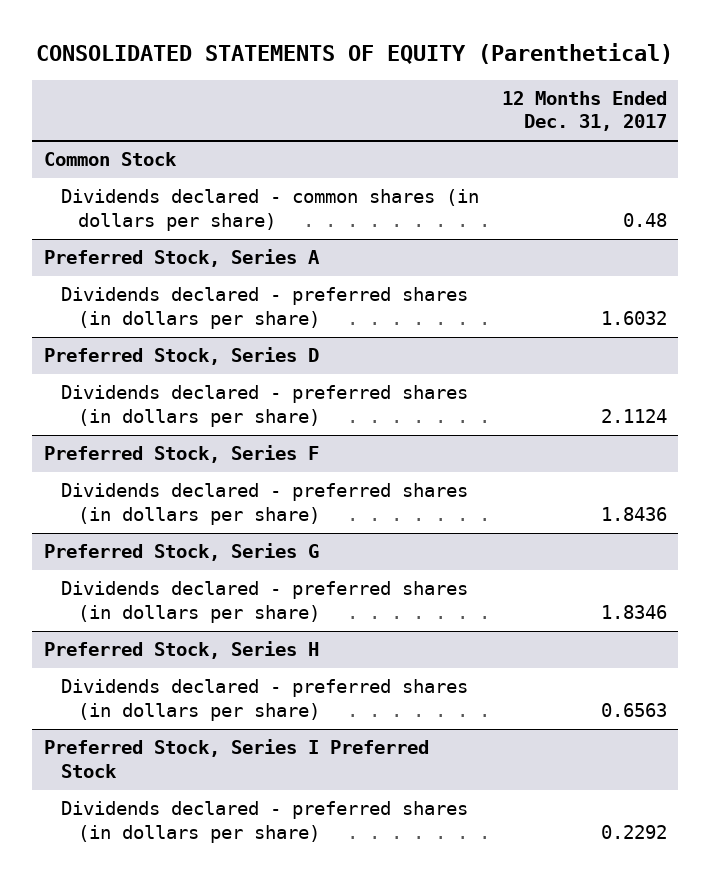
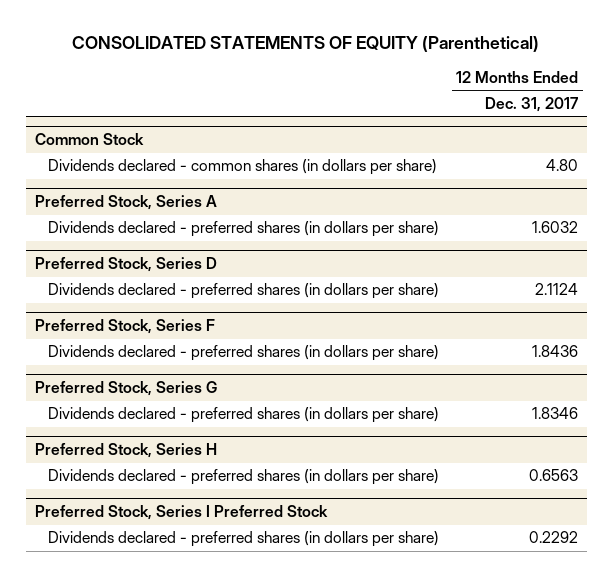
@ Common Stock
- Dividends declared - common shares (in dollars per share) | 0.48
+ Dividends declared - common shares (in dollars per share) | 4.80

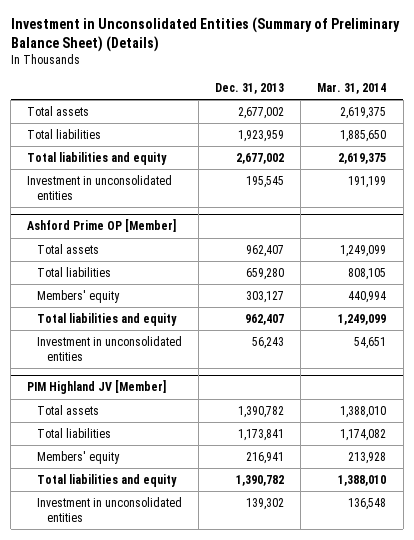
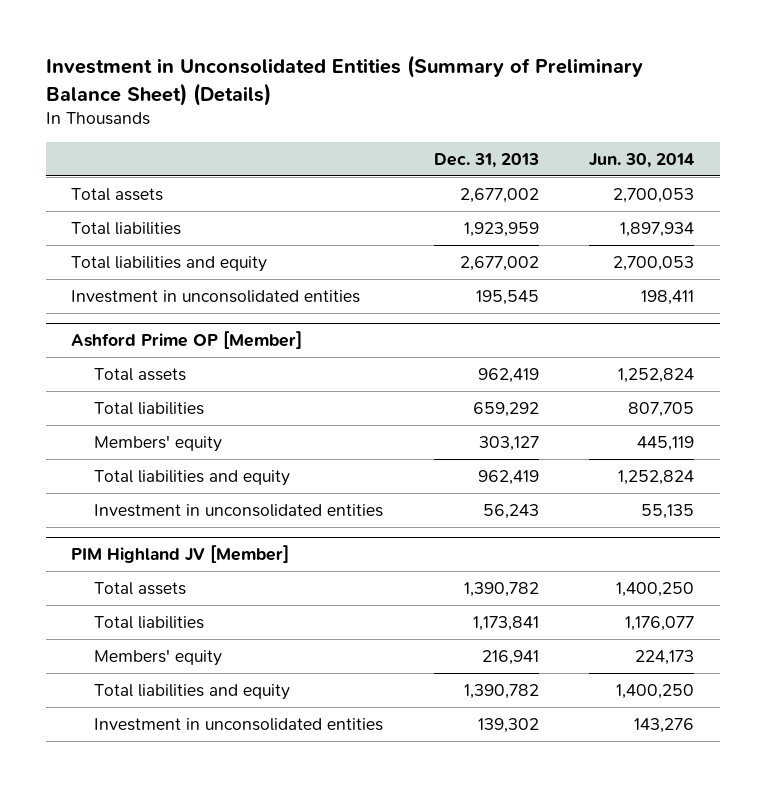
- | Dec. 31, 2013 | Mar. 31, 2014
+ | Dec. 31, 2013 | Jun. 30, 2014
@ Ashford Prime OP [Member]
- Total assets | 962,407 | 1,249,099
- Total liabilities | 659,280 | 808,105
+ Total assets | 962,419 | 1,252,824
+ Total liabilities | 659,292 | 807,705
- Total liabilities and equity | 962,407 | 1,249,099
+ Total liabilities and equity | 962,419 | 1,252,824

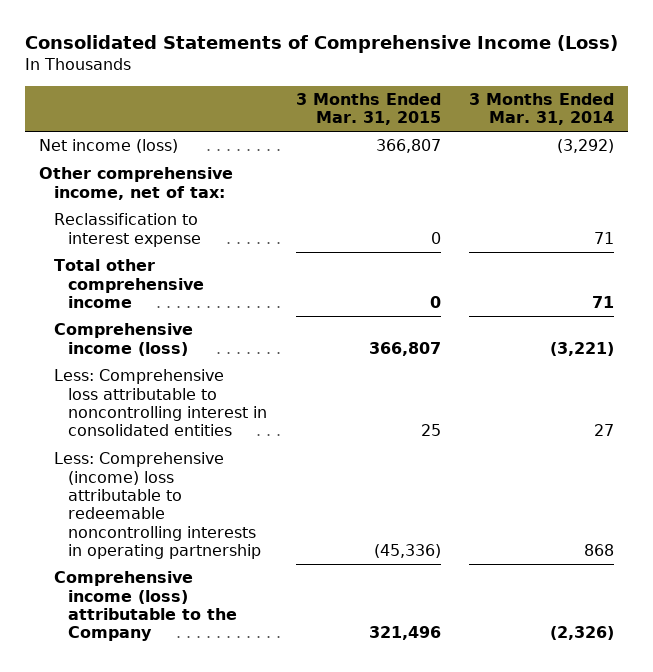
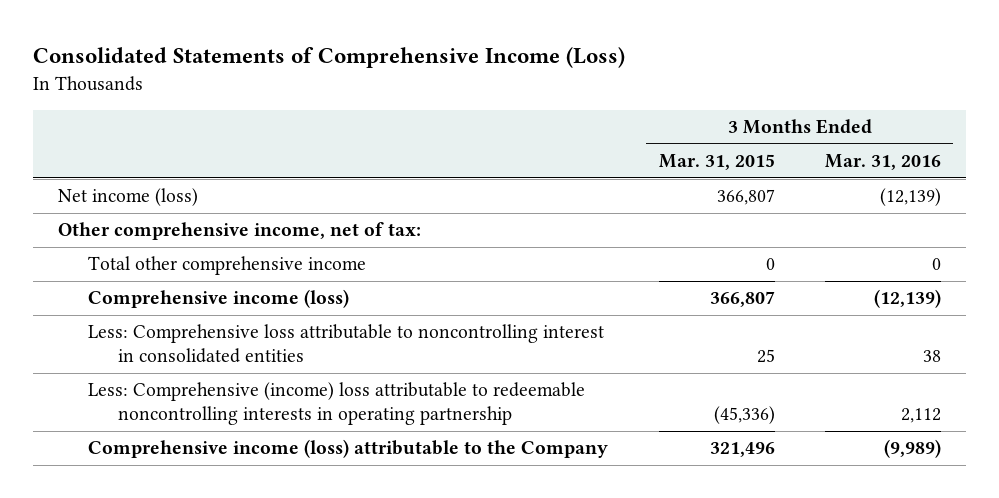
- | 3 Months Ended Mar. 31, 2015 | 3 Months Ended Mar. 31, 2014
+ | 3 Months Ended Mar. 31, 2015 | 3 Months Ended Mar. 31, 2016
- Reclassification to interest expense | 0 | 71

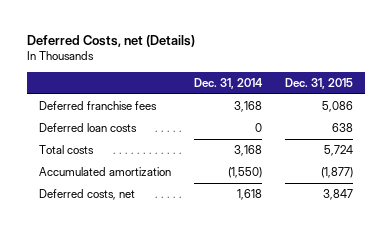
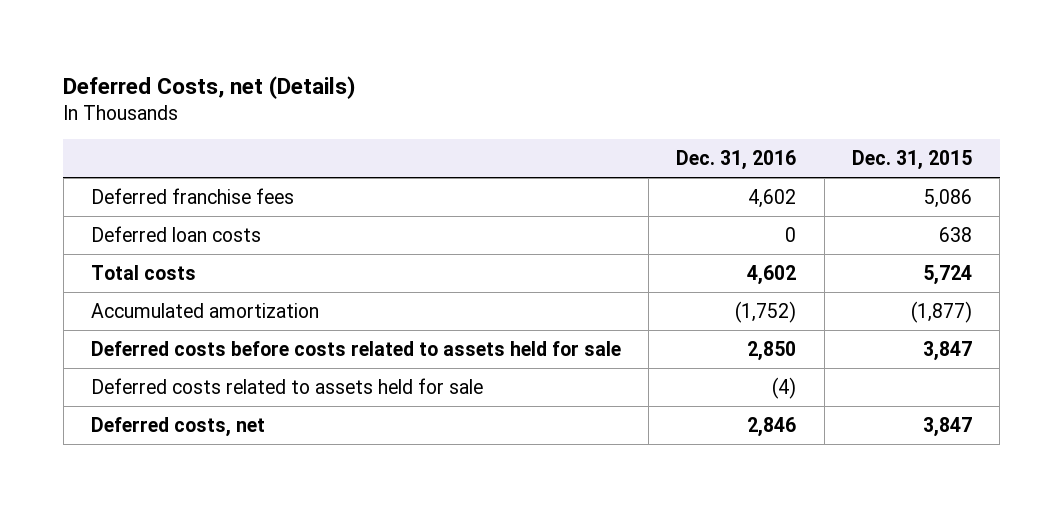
- | Dec. 31, 2014 | Dec. 31, 2015
+ | Dec. 31, 2016 | Dec. 31, 2015
+ Deferred costs before costs related to assets held for sale | 2,850 | 3,847
+ Deferred costs related to assets held for sale | (4) |

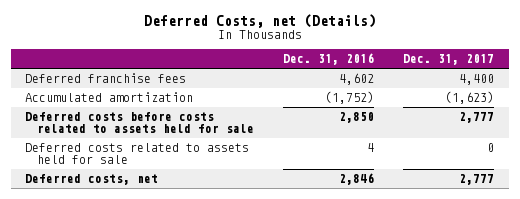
- | Dec. 31, 2016 | Dec. 31, 2015
+ | Dec. 31, 2016 | Dec. 31, 2017
- Deferred loan costs | 0 | 638
- Total costs | 4,602 | 5,724
- Deferred costs related to assets held for sale | (4) |
+ Deferred costs related to assets held for sale | 4 | 0

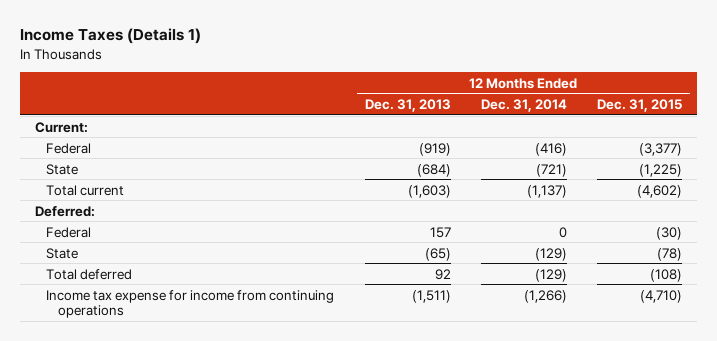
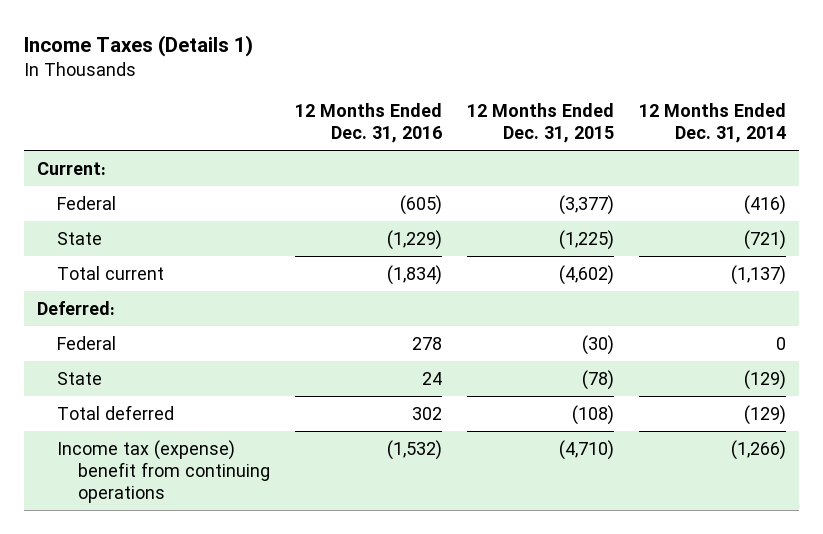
- | 12 Months Ended Dec. 31, 2013 | 12 Months Ended Dec. 31, 2014 | 12 Months Ended Dec. 31, 2015
+ | 12 Months Ended Dec. 31, 2016 | 12 Months Ended Dec. 31, 2015 | 12 Months Ended Dec. 31, 2014
- Income tax expense for income from continuing operations | (1,511) | (1,266) | (4,710)
+ Income tax (expense) benefit from continuing operations | (1,532) | (4,710) | (1,266)

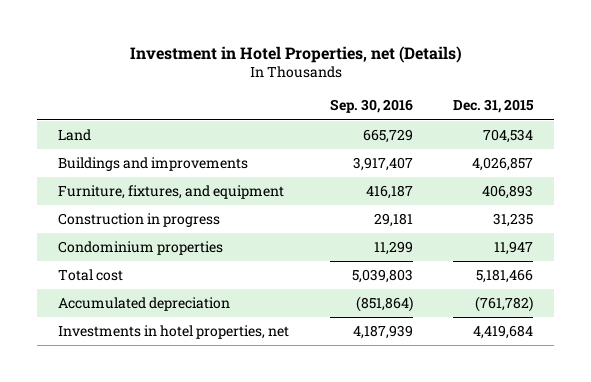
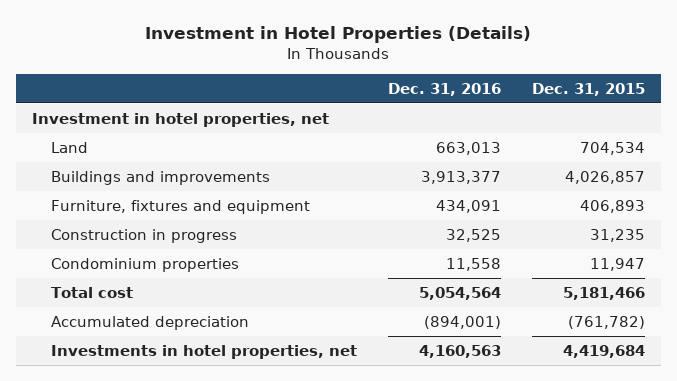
- Investment in Hotel Properties, net (Details)
+ Investment in Hotel Properties (Details)
- | Sep. 30, 2016 | Dec. 31, 2015
+ | Dec. 31, 2016 | Dec. 31, 2015
+ Investment in hotel properties, net
- Furniture, fixtures, and equipment | 416,187 | 406,893
+ Furniture, fixtures and equipment | 434,091 | 406,893

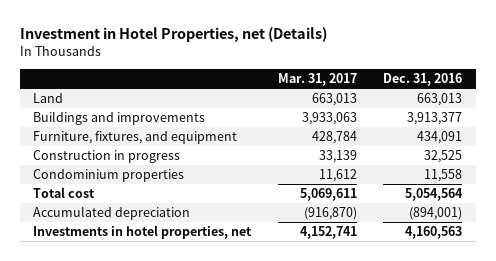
- Investment in Hotel Properties (Details)
+ Investment in Hotel Properties, net (Details)
- | Dec. 31, 2016 | Dec. 31, 2015
+ | Mar. 31, 2017 | Dec. 31, 2016
- Investment in hotel properties, net
- Furniture, fixtures and equipment | 434,091 | 406,893
+ Furniture, fixtures, and equipment | 428,784 | 434,091

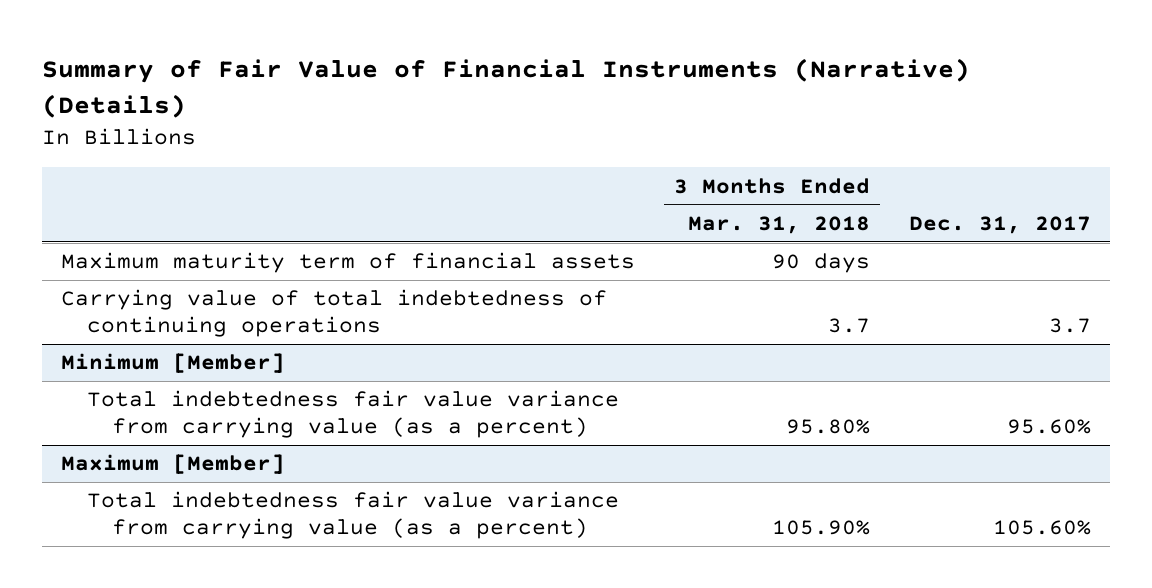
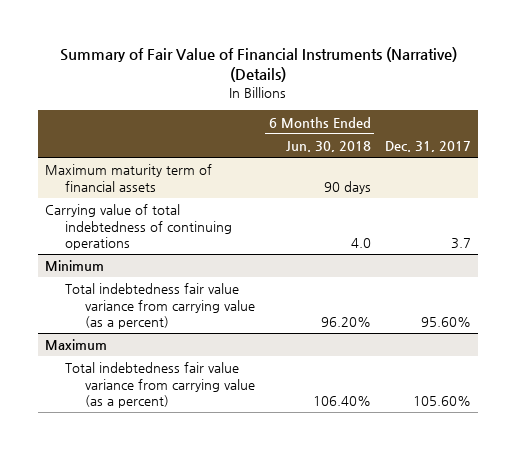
- | 3 Months Ended Mar. 31, 2018 | Dec. 31, 2017
+ | 6 Months Ended Jun. 30, 2018 | Dec. 31, 2017
- Minimum [Member]
+ Minimum
- Maximum [Member]
+ Maximum

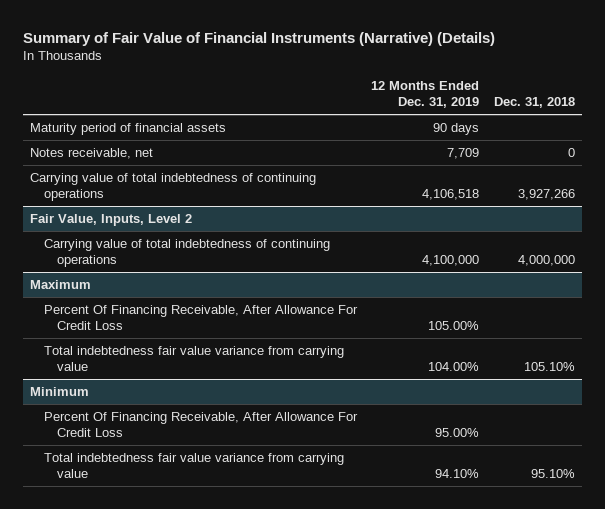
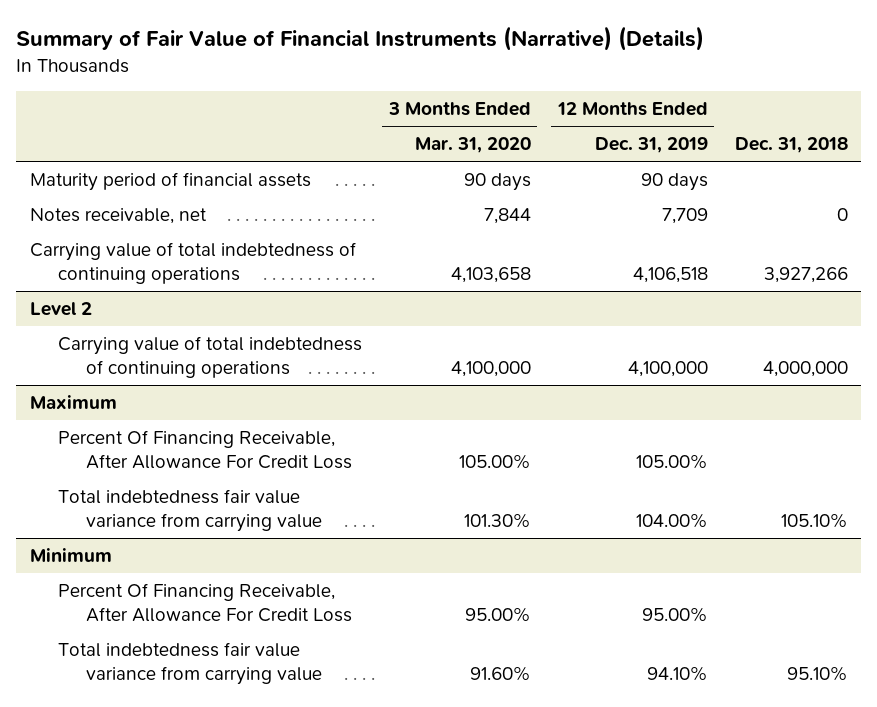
- | 12 Months Ended Dec. 31, 2019 | Dec. 31, 2018
+ | 3 Months Ended Mar. 31, 2020 | 12 Months Ended Dec. 31, 2019 | Dec. 31, 2018
- Fair Value, Inputs, Level 2
+ Level 2

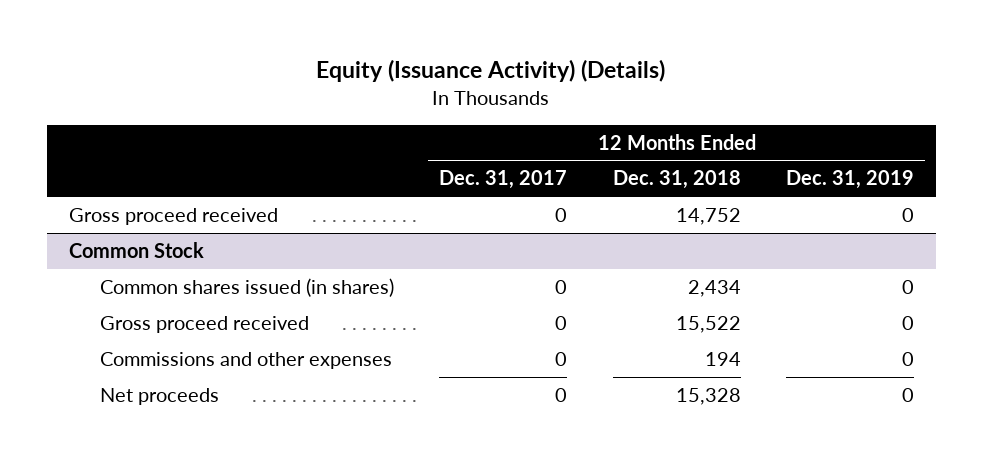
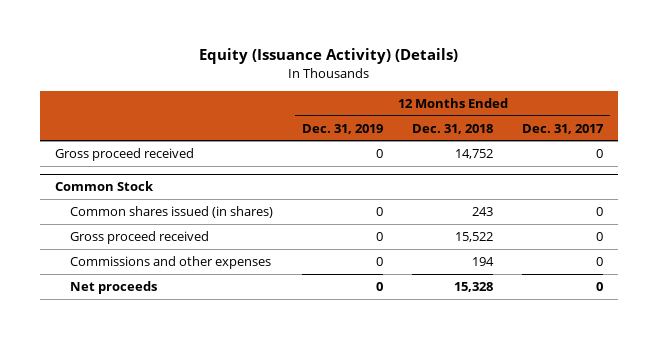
- | 12 Months Ended Dec. 31, 2017 | 12 Months Ended Dec. 31, 2018 | 12 Months Ended Dec. 31, 2019
+ | 12 Months Ended Dec. 31, 2019 | 12 Months Ended Dec. 31, 2018 | 12 Months Ended Dec. 31, 2017
@ Common Stock
- Common shares issued (in shares) | 0 | 2,434 | 0
+ Common shares issued (in shares) | 0 | 243 | 0

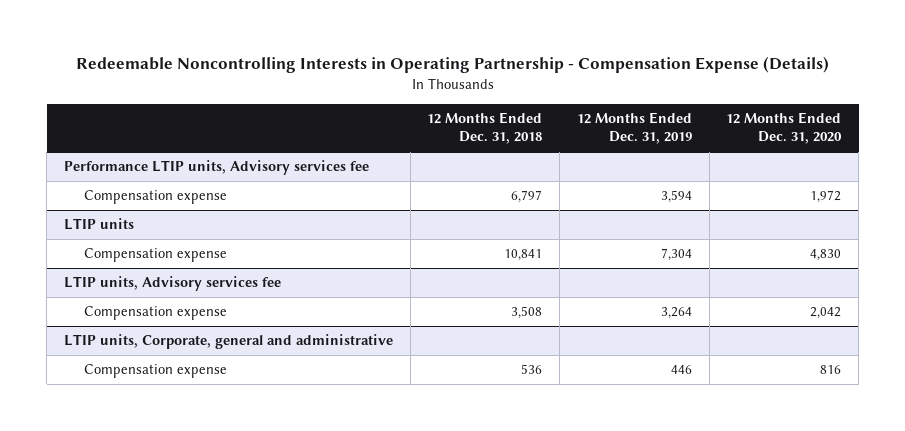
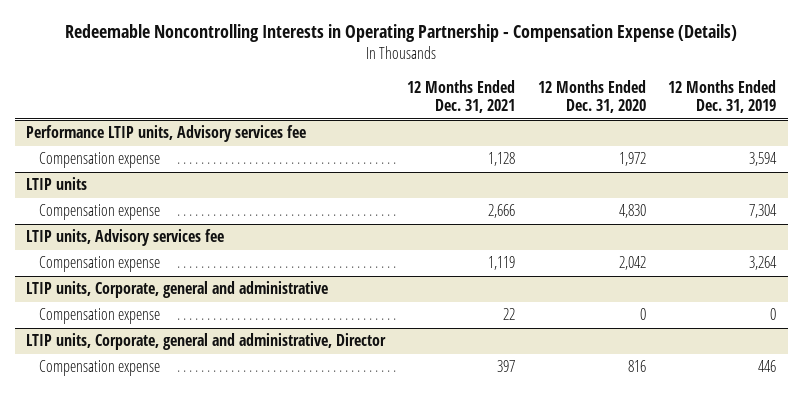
- | 12 Months Ended Dec. 31, 2018 | 12 Months Ended Dec. 31, 2019 | 12 Months Ended Dec. 31, 2020
+ | 12 Months Ended Dec. 31, 2021 | 12 Months Ended Dec. 31, 2020 | 12 Months Ended Dec. 31, 2019
@ LTIP units, Corporate, general and administrative
+ Compensation expense | 22 | 0 | 0
+ LTIP units, Corporate, general and administrative, Director

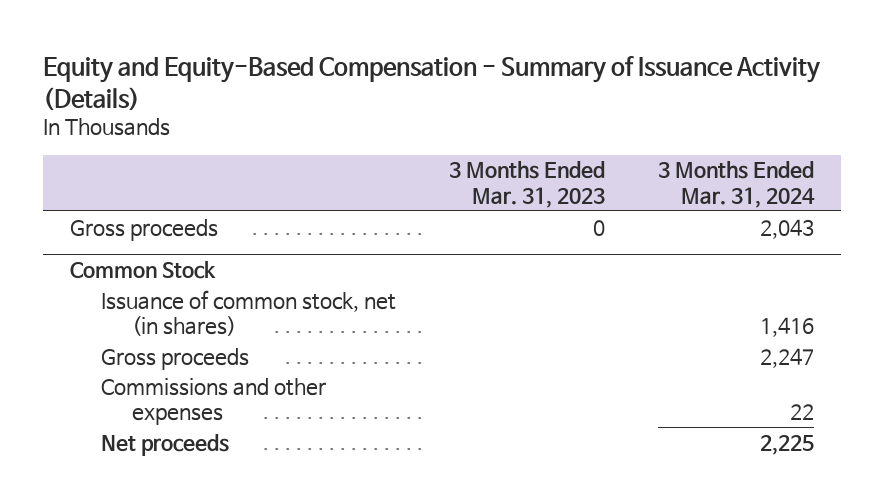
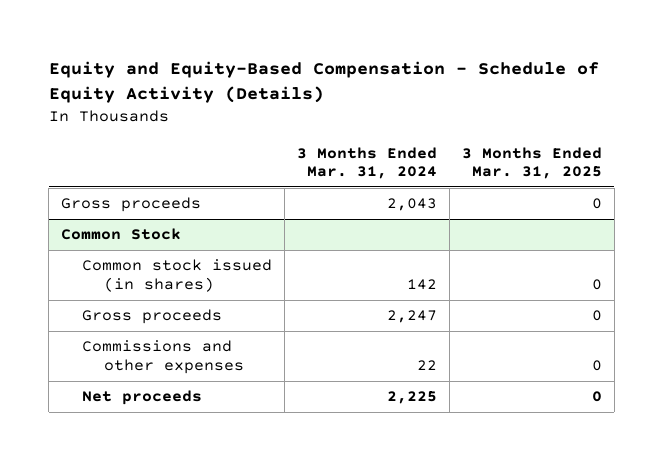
- Equity and Equity-Based Compensation - Summary of Issuance Activity (Details)
+ Equity and Equity-Based Compensation - Schedule of Equity Activity (Details)
- | 3 Months Ended Mar. 31, 2023 | 3 Months Ended Mar. 31, 2024
+ | 3 Months Ended Mar. 31, 2024 | 3 Months Ended Mar. 31, 2025
@ Common Stock
- Issuance of common stock, net (in shares) | | 1,416
+ Common stock issued (in shares) | 142 | 0

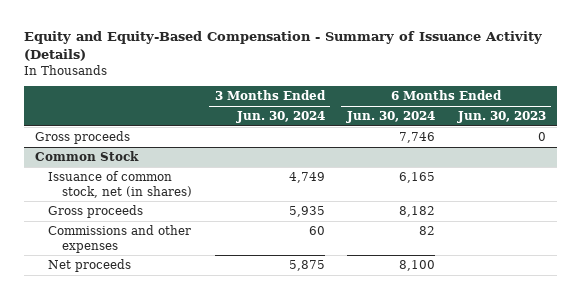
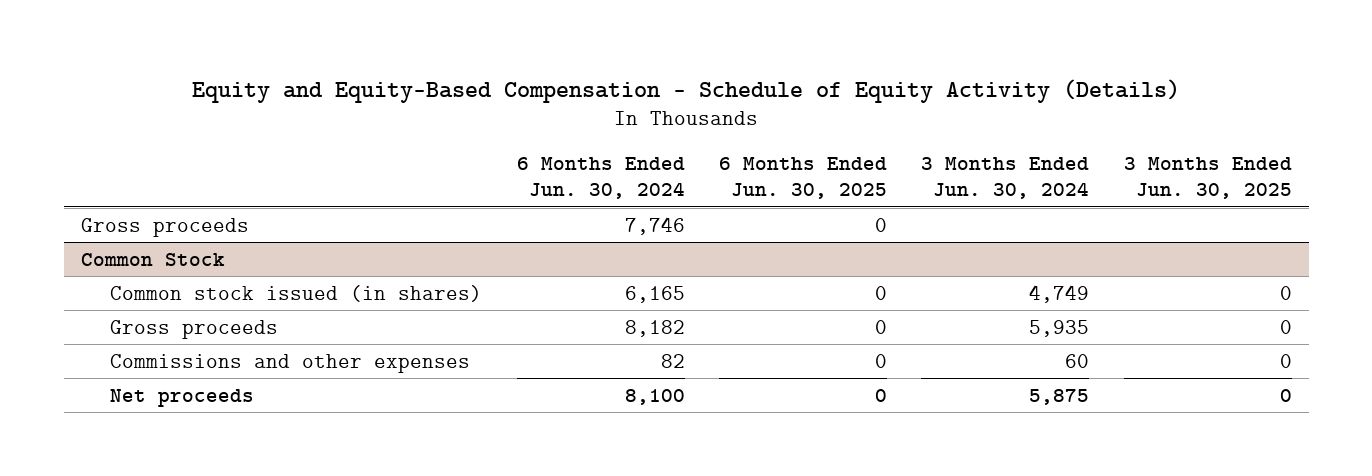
- Equity and Equity-Based Compensation - Summary of Issuance Activity (Details)
+ Equity and Equity-Based Compensation - Schedule of Equity Activity (Details)
- | 3 Months Ended Jun. 30, 2024 | 6 Months Ended Jun. 30, 2024 | 6 Months Ended Jun. 30, 2023
+ | 6 Months Ended Jun. 30, 2024 | 6 Months Ended Jun. 30, 2025 | 3 Months Ended Jun. 30, 2024 | 3 Months Ended Jun. 30, 2025
@ Common Stock
- Issuance of common stock, net (in shares) | 4,749 | 6,165 |
+ Common stock issued (in shares) | 6,165 | 0 | 4,749 | 0

